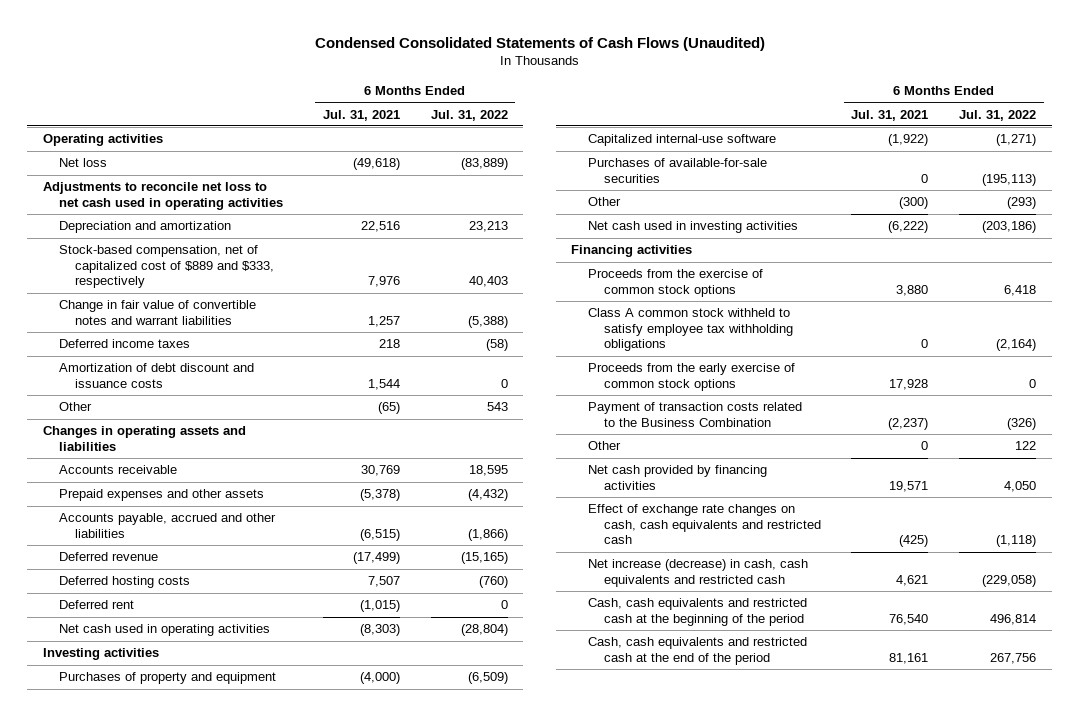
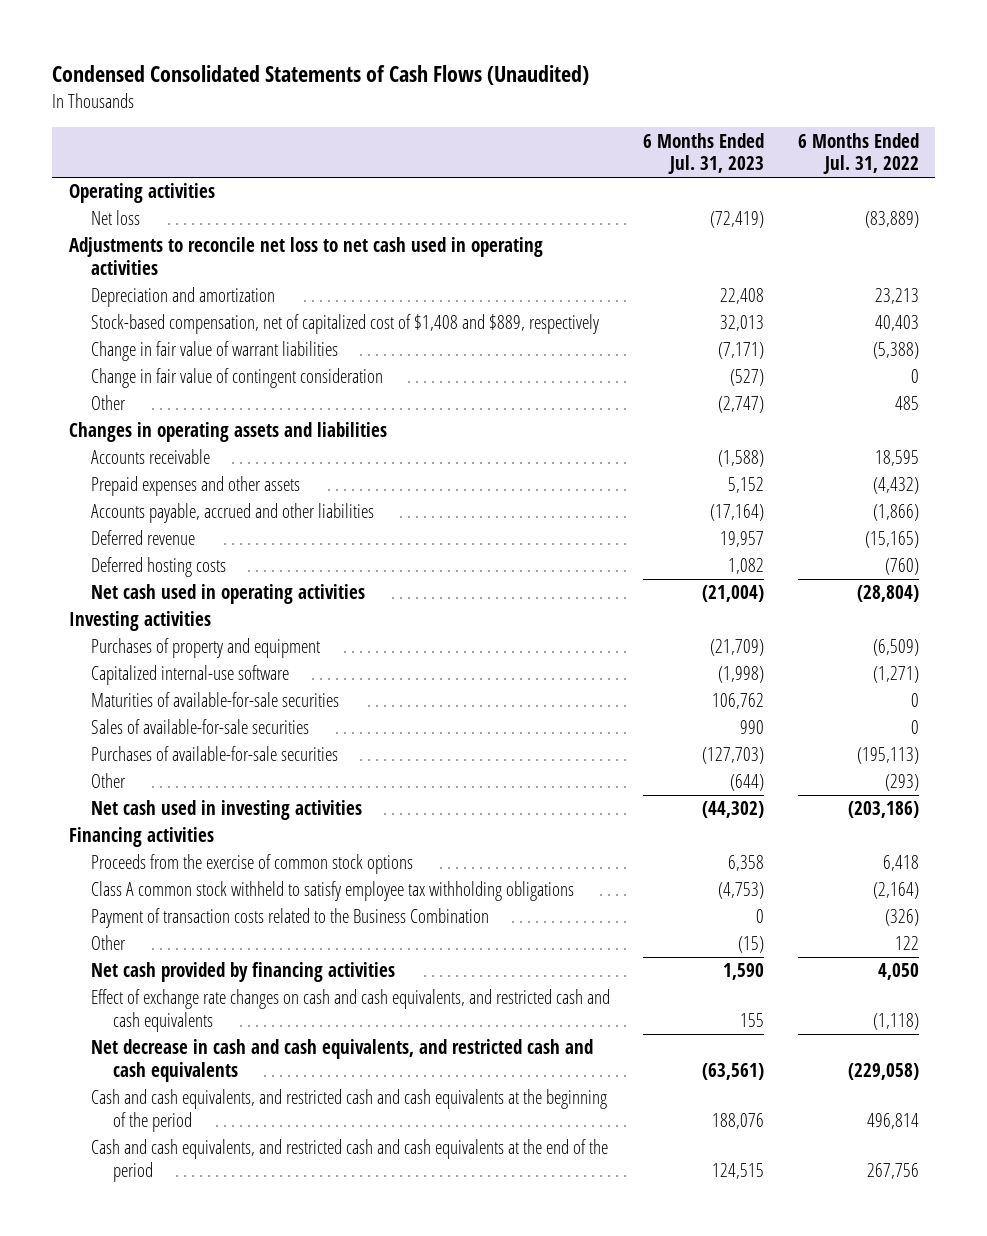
- | 6 Months Ended Jul. 31, 2021 | 6 Months Ended Jul. 31, 2022
+ | 6 Months Ended Jul. 31, 2023 | 6 Months Ended Jul. 31, 2022
- Stock-based compensation, net of capitalized cost of $889 and $333, respectively | 7,976 | 40,403
- Change in fair value of convertible notes and warrant liabilities | 1,257 | (5,388)
- Deferred income taxes | 218 | (58)
- Amortization of debt discount and issuance costs | 1,544 | 0
- Other | (65) | 543
+ Stock-based compensation, net of capitalized cost of $1,408 and $889, respectively | 32,013 | 40,403
+ Change in fair value of warrant liabilities | (7,171) | (5,388)
+ Change in fair value of contingent consideration | (527) | 0
+ Other | (2,747) | 485
- Deferred rent | (1,015) | 0
+ Maturities of available-for-sale securities | 106,762 | 0
+ Sales of available-for-sale securities | 990 | 0
- Proceeds from the early exercise of common stock options | 17,928 | 0
- Effect of exchange rate changes on cash, cash equivalents and restricted cash | (425) | (1,118)
- Net increase (decrease) in cash, cash equivalents and restricted cash | 4,621 | (229,058)
- Cash, cash equivalents and restricted cash at the beginning of the period | 76,540 | 496,814
- Cash, cash equivalents and restricted cash at the end of the period | 81,161 | 267,756
+ Effect of exchange rate changes on cash and cash equivalents, and restricted cash and cash equivalents | 155 | (1,118)
+ Net decrease in cash and cash equivalents, and restricted cash and cash equivalents | (63,561) | (229,058)
+ Cash and cash equivalents, and restricted cash and cash equivalents at the beginning of the period | 188,076 | 496,814
+ Cash and cash equivalents, and restricted cash and cash equivalents at the end of the period | 124,515 | 267,756

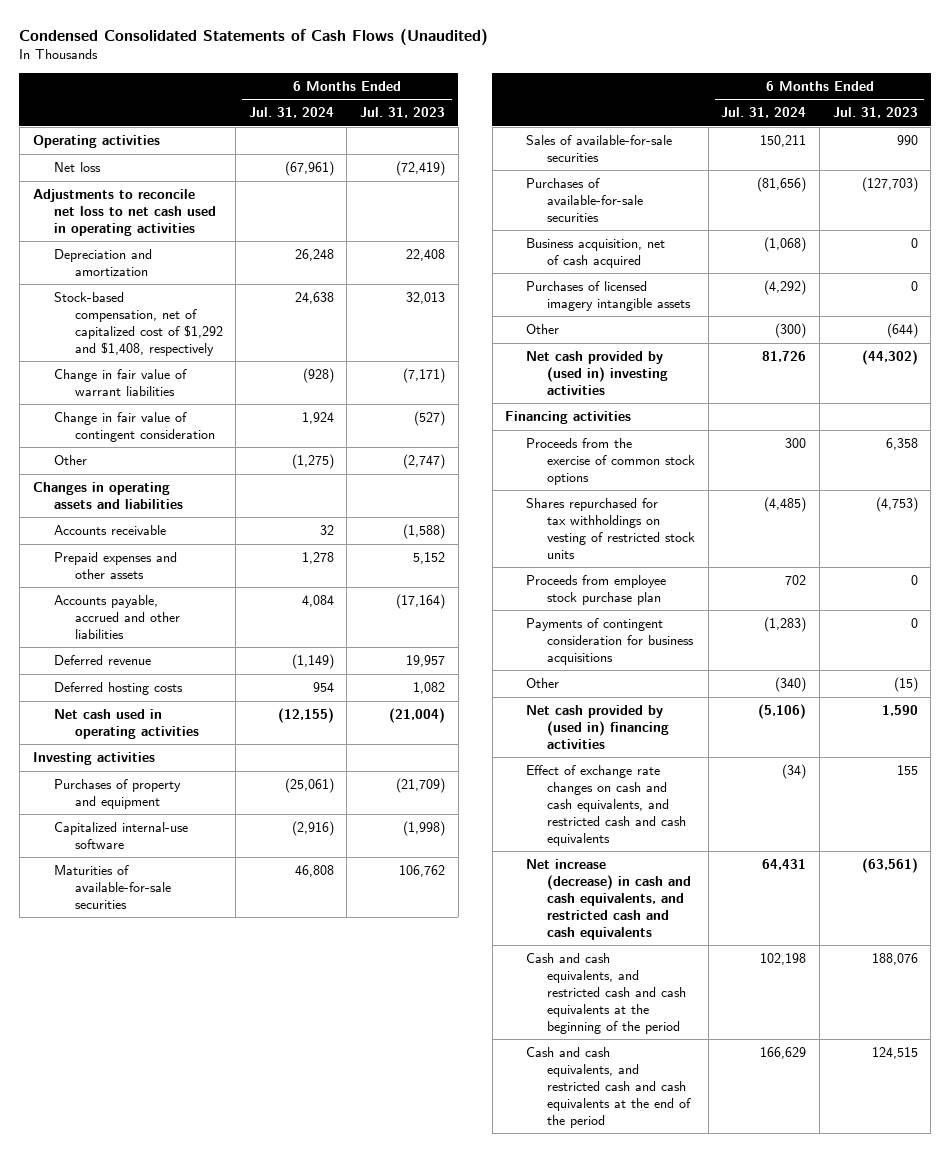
- | 6 Months Ended Jul. 31, 2023 | 6 Months Ended Jul. 31, 2022
+ | 6 Months Ended Jul. 31, 2024 | 6 Months Ended Jul. 31, 2023
- Stock-based compensation, net of capitalized cost of $1,408 and $889, respectively | 32,013 | 40,403
+ Stock-based compensation, net of capitalized cost of $1,292 and $1,408, respectively | 24,638 | 32,013
+ Business acquisition, net of cash acquired | (1,068) | 0
+ Purchases of licensed imagery intangible assets | (4,292) | 0
- Net cash used in investing activities | (44,302) | (203,186)
+ Net cash provided by (used in) investing activities | 81,726 | (44,302)
- Class A common stock withheld to satisfy employee tax withholding obligations | (4,753) | (2,164)
- Payment of transaction costs related to the Business Combination | 0 | (326)
+ Shares repurchased for tax withholdings on vesting of restricted stock units | (4,485) | (4,753)
+ Proceeds from employee stock purchase plan | 702 | 0
+ Payments of contingent consideration for business acquisitions | (1,283) | 0
- Net cash provided by financing activities | 1,590 | 4,050
+ Net cash provided by (used in) financing activities | (5,106) | 1,590
- Net decrease in cash and cash equivalents, and restricted cash and cash equivalents | (63,561) | (229,058)
+ Net increase (decrease) in cash and cash equivalents, and restricted cash and cash equivalents | 64,431 | (63,561)

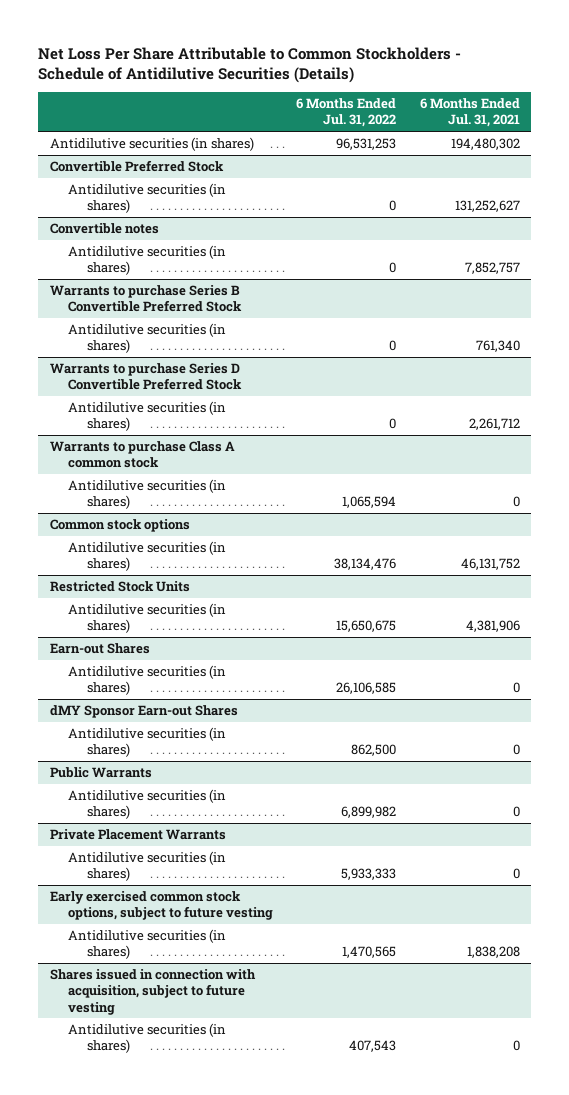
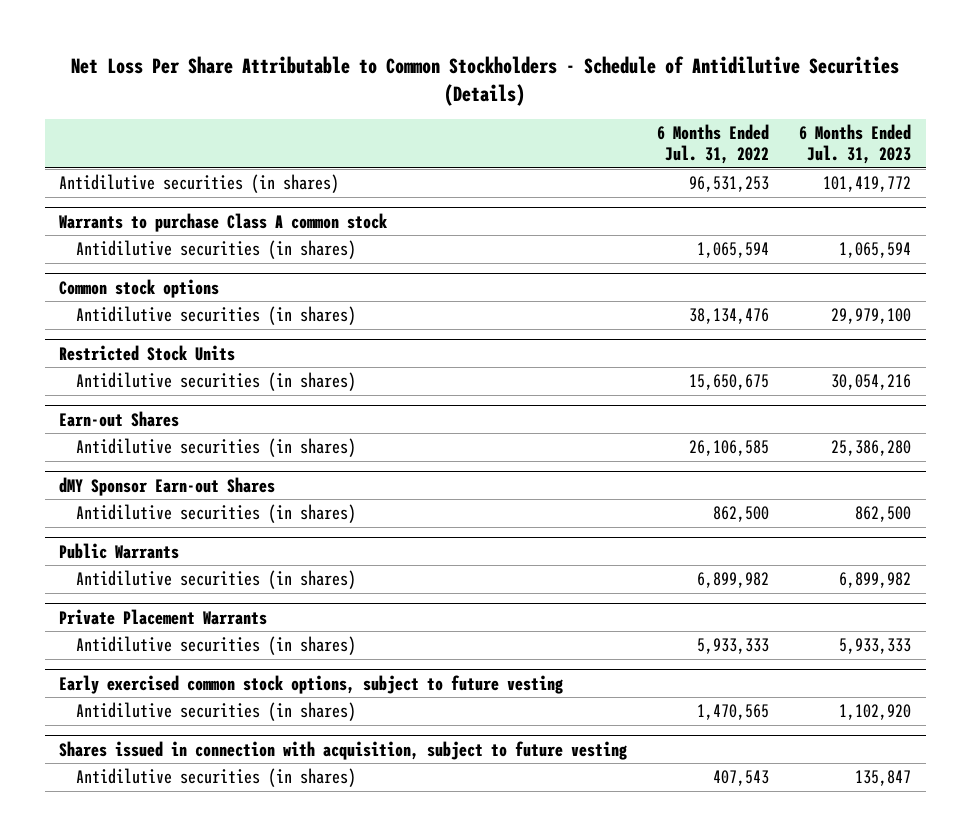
- | 6 Months Ended Jul. 31, 2022 | 6 Months Ended Jul. 31, 2021
+ | 6 Months Ended Jul. 31, 2022 | 6 Months Ended Jul. 31, 2023
- Convertible Preferred Stock
- Antidilutive securities (in shares) | 0 | 131,252,627
- Convertible notes
- Antidilutive securities (in shares) | 0 | 7,852,757
- Warrants to purchase Series B Convertible Preferred Stock
- Antidilutive securities (in shares) | 0 | 761,340
- Warrants to purchase Series D Convertible Preferred Stock
- Antidilutive securities (in shares) | 0 | 2,261,712

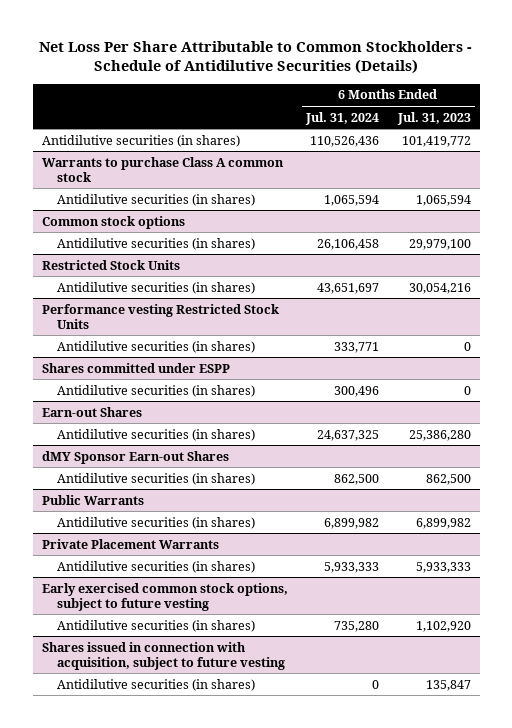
- | 6 Months Ended Jul. 31, 2022 | 6 Months Ended Jul. 31, 2023
+ | 6 Months Ended Jul. 31, 2024 | 6 Months Ended Jul. 31, 2023
+ Performance vesting Restricted Stock Units
+ Antidilutive securities (in shares) | 333,771 | 0
+ Shares committed under ESPP
+ Antidilutive securities (in shares) | 300,496 | 0

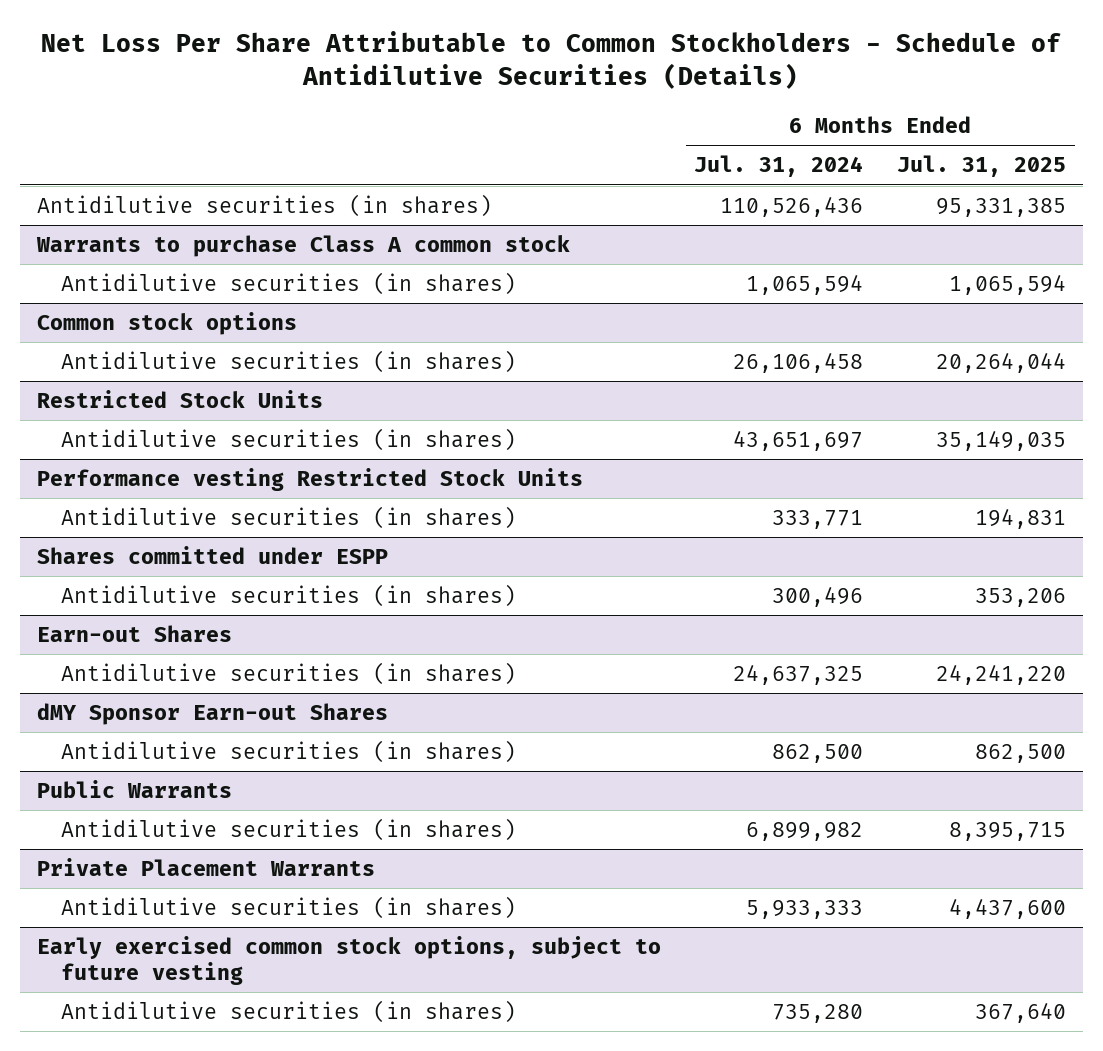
- | 6 Months Ended Jul. 31, 2024 | 6 Months Ended Jul. 31, 2023
+ | 6 Months Ended Jul. 31, 2024 | 6 Months Ended Jul. 31, 2025
- Shares issued in connection with acquisition, subject to future vesting
- Antidilutive securities (in shares) | 0 | 135,847

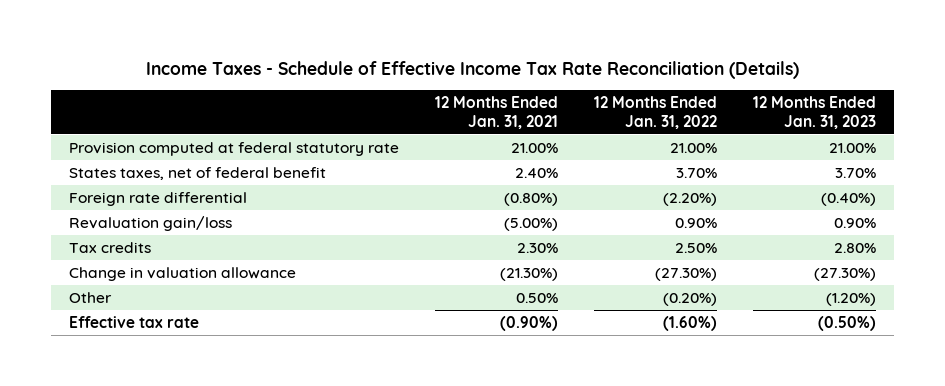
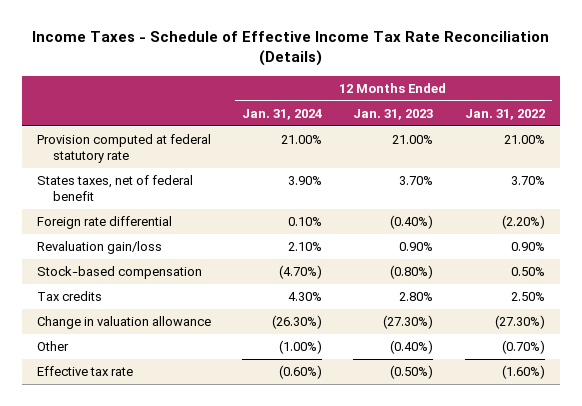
- | 12 Months Ended Jan. 31, 2021 | 12 Months Ended Jan. 31, 2022 | 12 Months Ended Jan. 31, 2023
+ | 12 Months Ended Jan. 31, 2024 | 12 Months Ended Jan. 31, 2023 | 12 Months Ended Jan. 31, 2022
+ Stock-based compensation | (4.70%) | (0.80%) | 0.50%
- Other | 0.50% | (0.20%) | (1.20%)
+ Other | (1.00%) | (0.40%) | (0.70%)

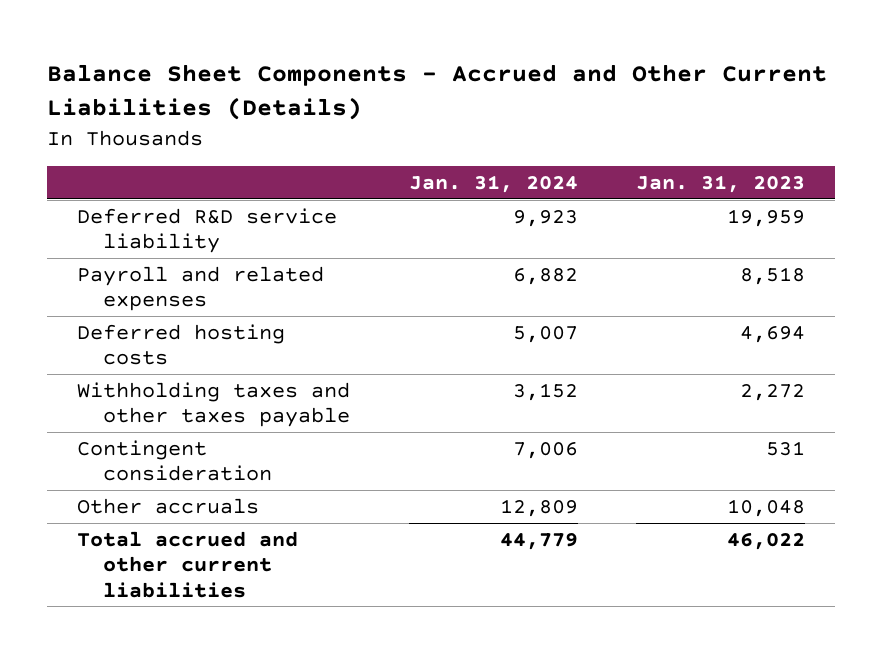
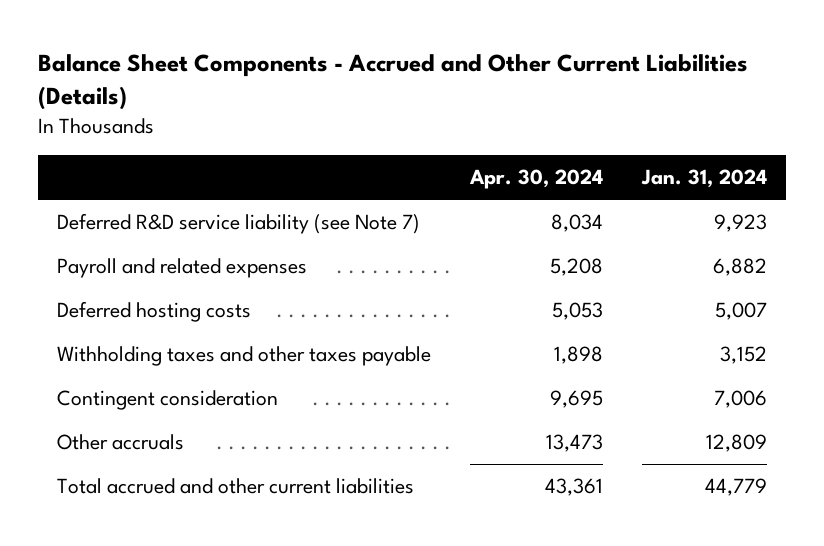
- | Jan. 31, 2024 | Jan. 31, 2023
+ | Apr. 30, 2024 | Jan. 31, 2024
- Deferred R&D service liability | 9,923 | 19,959
+ Deferred R&D service liability (see Note 7) | 8,034 | 9,923

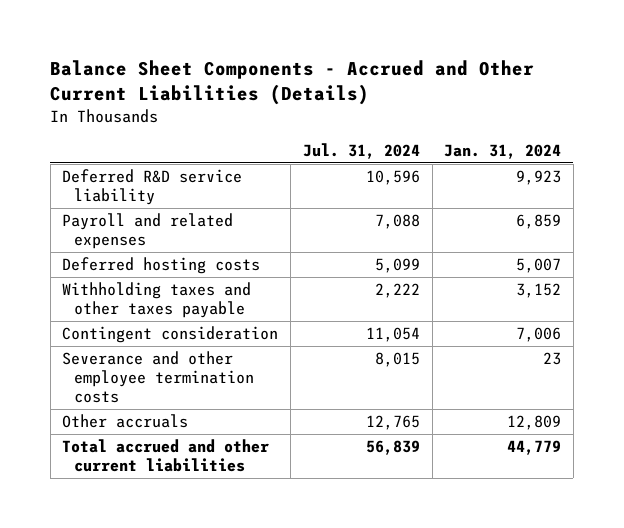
- | Apr. 30, 2024 | Jan. 31, 2024
+ | Jul. 31, 2024 | Jan. 31, 2024
- Deferred R&D service liability (see Note 7) | 8,034 | 9,923
- Payroll and related expenses | 5,208 | 6,882
+ Deferred R&D service liability | 10,596 | 9,923
+ Payroll and related expenses | 7,088 | 6,859
+ Severance and other employee termination costs | 8,015 | 23

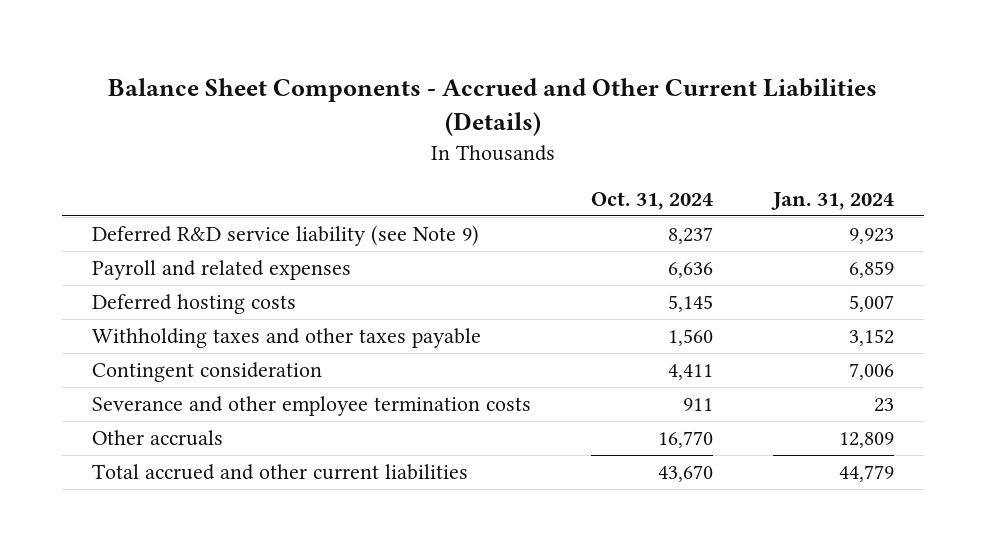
- | Jul. 31, 2024 | Jan. 31, 2024
+ | Oct. 31, 2024 | Jan. 31, 2024
- Deferred R&D service liability | 10,596 | 9,923
+ Deferred R&D service liability (see Note 9) | 8,237 | 9,923

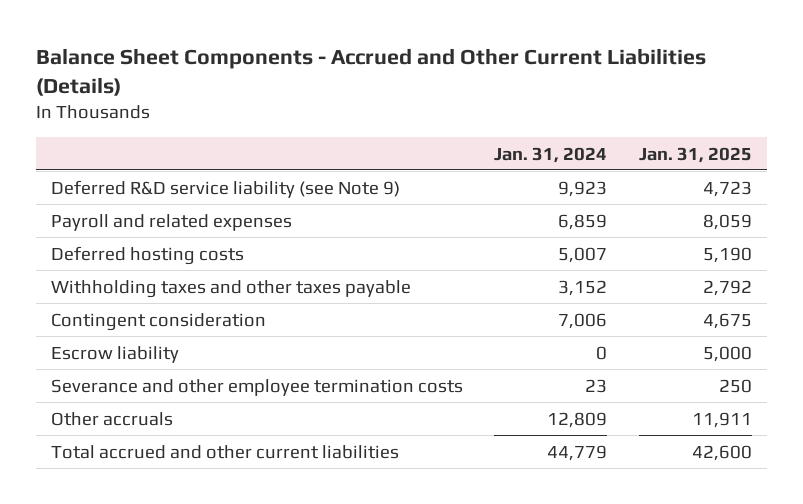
- | Oct. 31, 2024 | Jan. 31, 2024
+ | Jan. 31, 2024 | Jan. 31, 2025
+ Escrow liability | 0 | 5,000

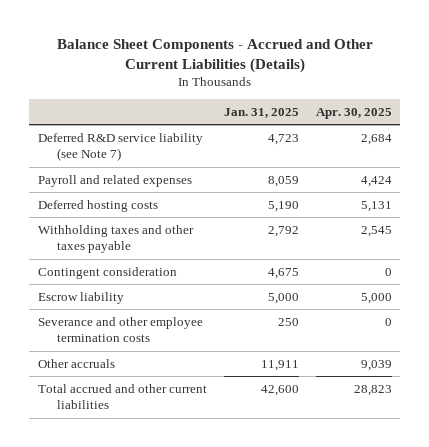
- | Jan. 31, 2024 | Jan. 31, 2025
+ | Jan. 31, 2025 | Apr. 30, 2025
- Deferred R&D service liability (see Note 9) | 9,923 | 4,723
+ Deferred R&D service liability (see Note 7) | 4,723 | 2,684

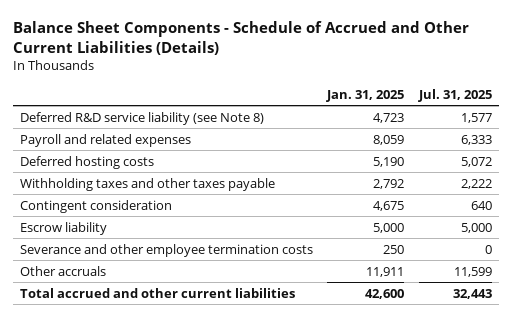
- Balance Sheet Components - Accrued and Other Current Liabilities (Details)
+ Balance Sheet Components - Schedule of Accrued and Other Current Liabilities (Details)
- | Jan. 31, 2025 | Apr. 30, 2025
+ | Jan. 31, 2025 | Jul. 31, 2025
- Deferred R&D service liability (see Note 7) | 4,723 | 2,684
+ Deferred R&D service liability (see Note 8) | 4,723 | 1,577

